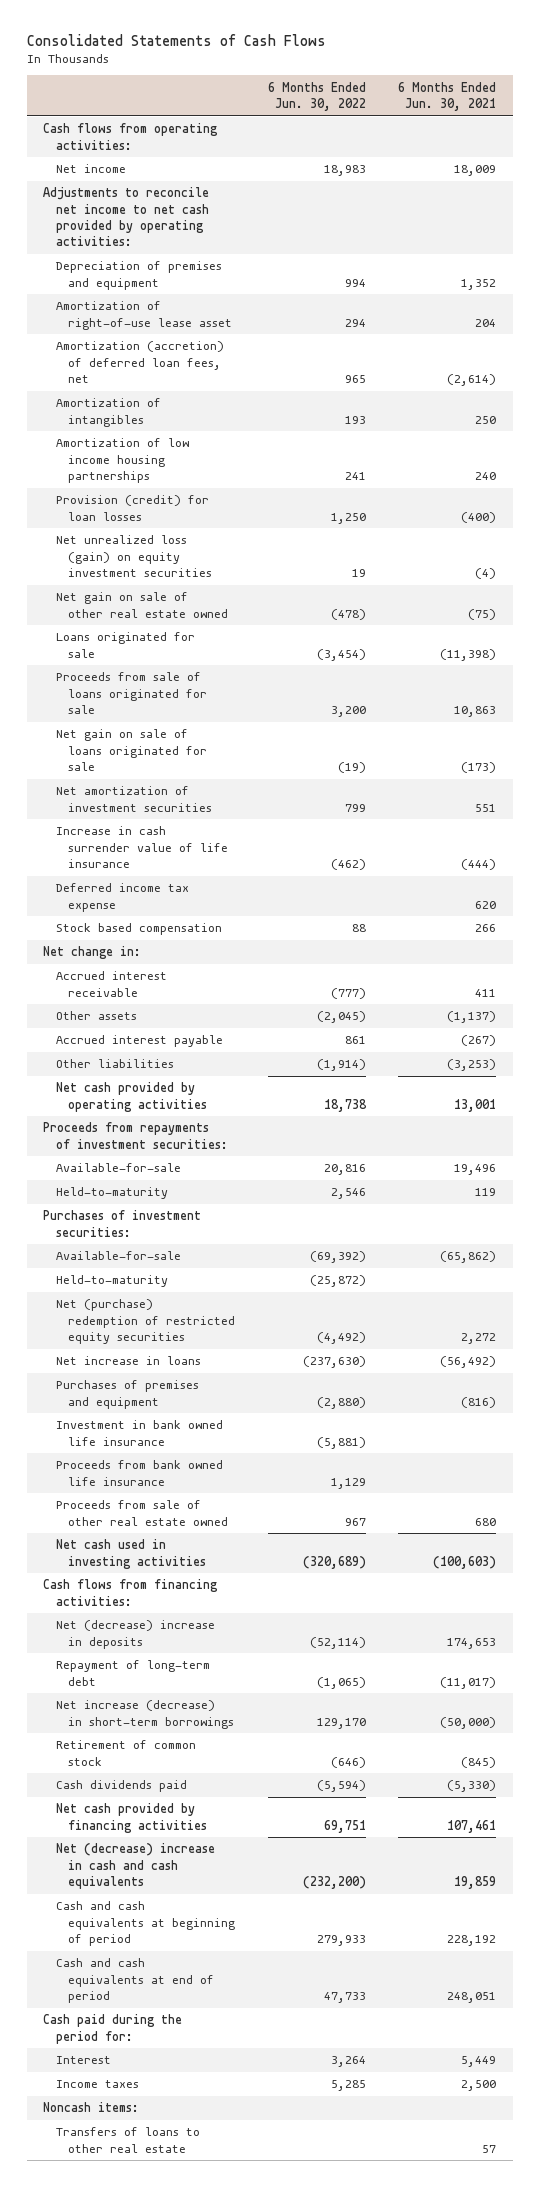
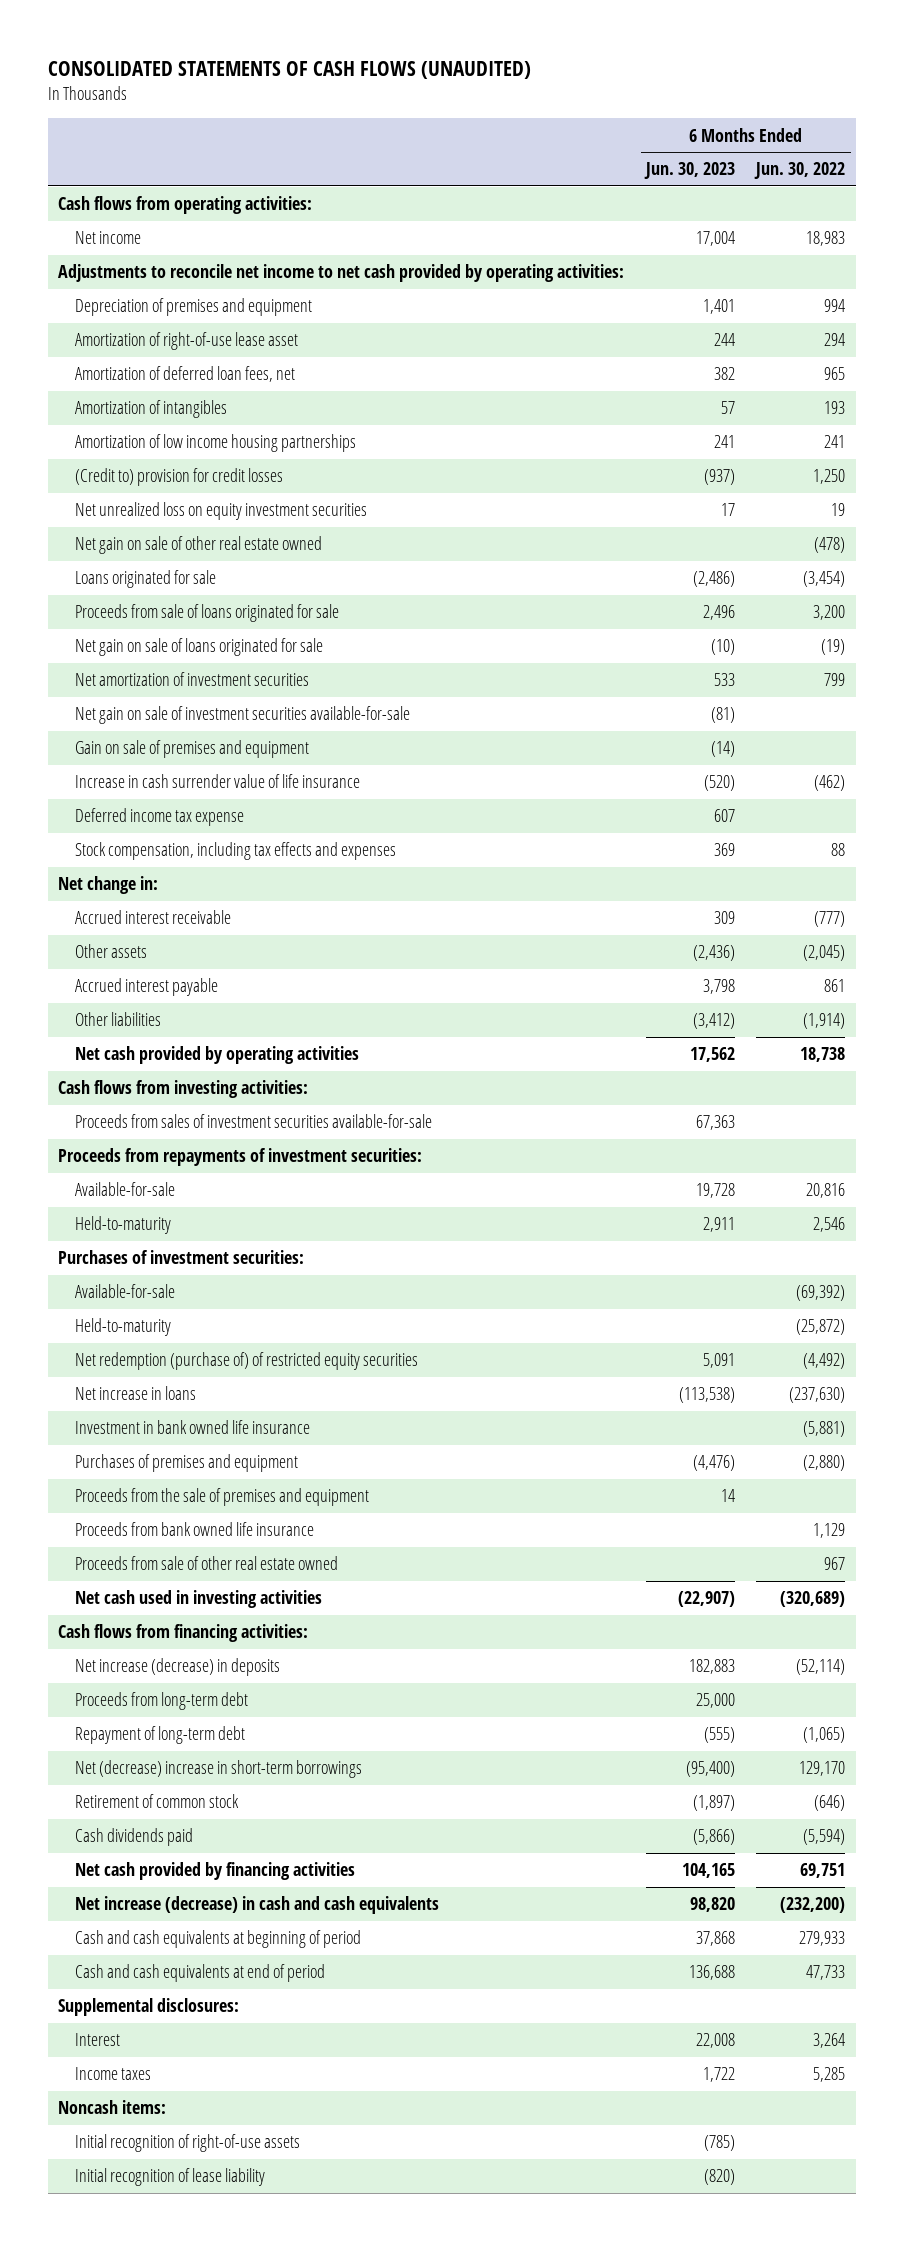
- Consolidated Statements of Cash Flows
+ CONSOLIDATED STATEMENTS OF CASH FLOWS (UNAUDITED)
- | 6 Months Ended Jun. 30, 2022 | 6 Months Ended Jun. 30, 2021
+ | 6 Months Ended Jun. 30, 2023 | 6 Months Ended Jun. 30, 2022
- Amortization (accretion) of deferred loan fees, net | 965 | (2,614)
+ Amortization of deferred loan fees, net | 382 | 965
- Provision (credit) for loan losses | 1,250 | (400)
- Net unrealized loss (gain) on equity investment securities | 19 | (4)
+ (Credit to) provision for credit losses | (937) | 1,250
+ Net unrealized loss on equity investment securities | 17 | 19
+ Net gain on sale of investment securities available-for-sale | (81) |
+ Gain on sale of premises and equipment | (14) |
- Stock based compensation | 88 | 266
+ Stock compensation, including tax effects and expenses | 369 | 88
+ Cash flows from investing activities:
+ Proceeds from sales of investment securities available-for-sale | 67,363 |
- Net (purchase) redemption of restricted equity securities | (4,492) | 2,272
+ Net redemption (purchase of) of restricted equity securities | 5,091 | (4,492)
moved down: Purchases of premises and equipment | (4,476) | (2,880)
+ Proceeds from the sale of premises and equipment | 14 |
- Net (decrease) increase in deposits | (52,114) | 174,653
+ Net increase (decrease) in deposits | 182,883 | (52,114)
+ Proceeds from long-term debt | 25,000 |
- Net increase (decrease) in short-term borrowings | 129,170 | (50,000)
+ Net (decrease) increase in short-term borrowings | (95,400) | 129,170
- Net (decrease) increase in cash and cash equivalents | (232,200) | 19,859
+ Net increase (decrease) in cash and cash equivalents | 98,820 | (232,200)
- Cash paid during the period for:
+ Supplemental disclosures:
- Transfers of loans to other real estate | | 57
+ Initial recognition of right-of-use assets | (785) |
+ Initial recognition of lease liability | (820) |

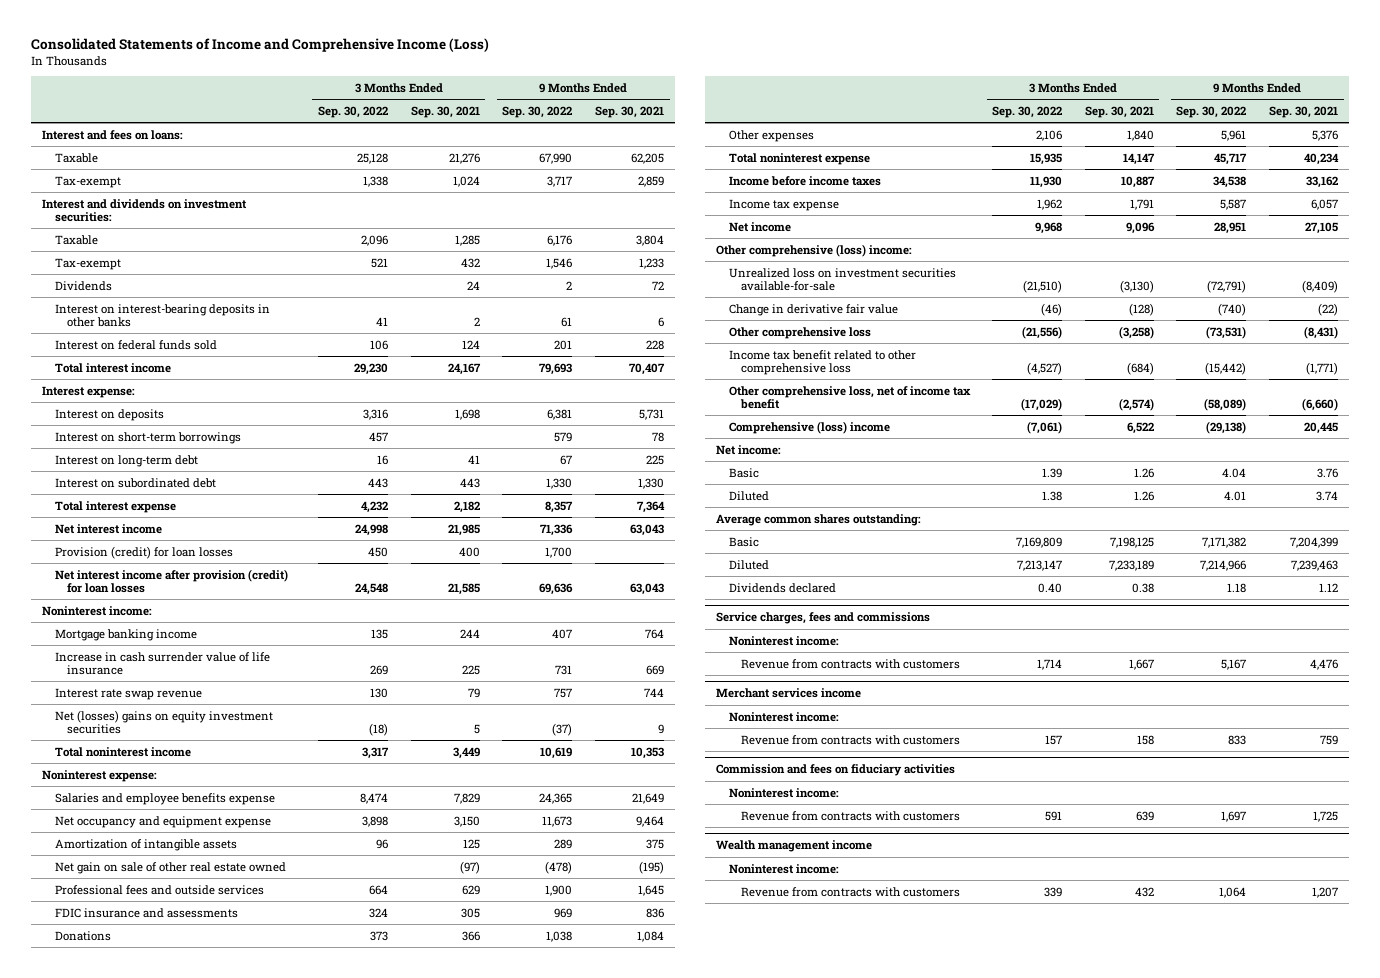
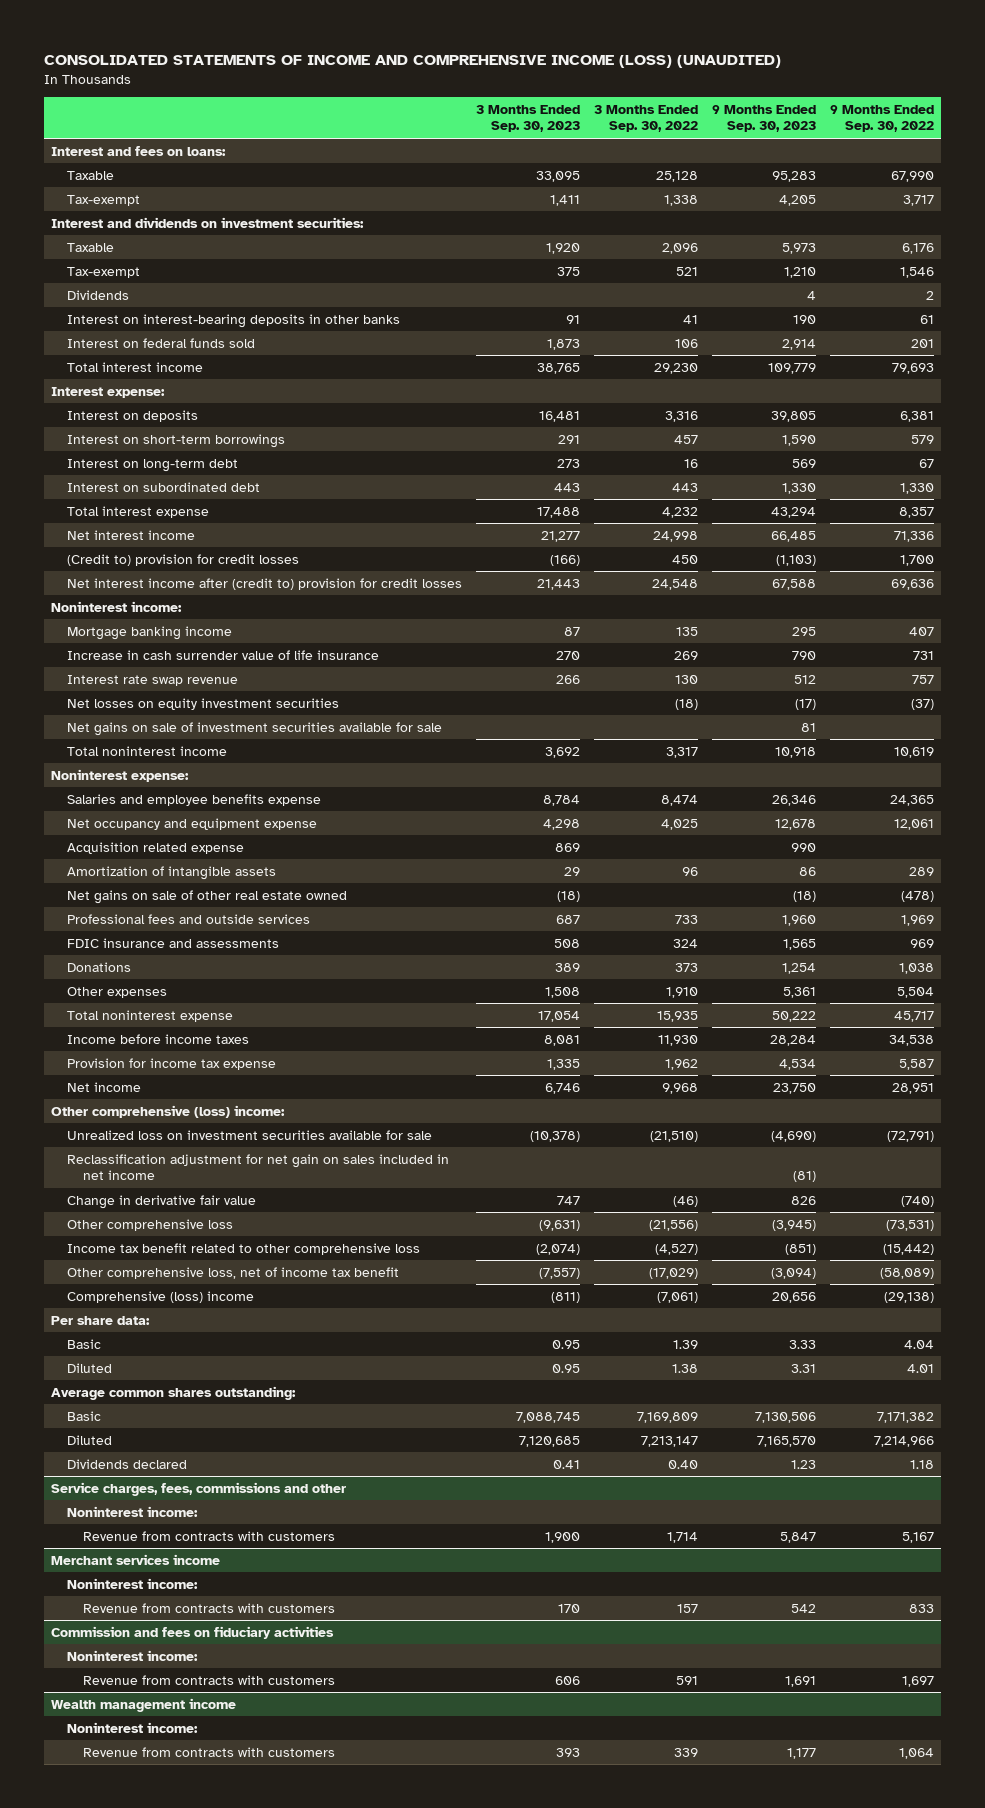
- Consolidated Statements of Income and Comprehensive Income (Loss)
+ CONSOLIDATED STATEMENTS OF INCOME AND COMPREHENSIVE INCOME (LOSS) (UNAUDITED)
- | 3 Months Ended Sep. 30, 2022 | 3 Months Ended Sep. 30, 2021 | 9 Months Ended Sep. 30, 2022 | 9 Months Ended Sep. 30, 2021
+ | 3 Months Ended Sep. 30, 2023 | 3 Months Ended Sep. 30, 2022 | 9 Months Ended Sep. 30, 2023 | 9 Months Ended Sep. 30, 2022
- Provision (credit) for loan losses | 450 | 400 | 1,700 |
- Net interest income after provision (credit) for loan losses | 24,548 | 21,585 | 69,636 | 63,043
+ (Credit to) provision for credit losses | (166) | 450 | (1,103) | 1,700
+ Net interest income after (credit to) provision for credit losses | 21,443 | 24,548 | 67,588 | 69,636
- Net (losses) gains on equity investment securities | (18) | 5 | (37) | 9
+ Net losses on equity investment securities | | (18) | (17) | (37)
+ Net gains on sale of investment securities available for sale | | | 81 |
- Net occupancy and equipment expense | 3,898 | 3,150 | 11,673 | 9,464
+ Net occupancy and equipment expense | 4,298 | 4,025 | 12,678 | 12,061
+ Acquisition related expense | 869 | | 990 |
- Net gain on sale of other real estate owned | | (97) | (478) | (195)
- Professional fees and outside services | 664 | 629 | 1,900 | 1,645
+ Net gains on sale of other real estate owned | (18) | | (18) | (478)
+ Professional fees and outside services | 687 | 733 | 1,960 | 1,969
- Other expenses | 2,106 | 1,840 | 5,961 | 5,376
+ Other expenses | 1,508 | 1,910 | 5,361 | 5,504
- Income tax expense | 1,962 | 1,791 | 5,587 | 6,057
+ Provision for income tax expense | 1,335 | 1,962 | 4,534 | 5,587
- Unrealized loss on investment securities available-for-sale | (21,510) | (3,130) | (72,791) | (8,409)
+ Unrealized loss on investment securities available for sale | (10,378) | (21,510) | (4,690) | (72,791)
+ Reclassification adjustment for net gain on sales included in net income | | | (81) |
- Net income:
+ Per share data:
- Service charges, fees and commissions
+ Service charges, fees, commissions and other

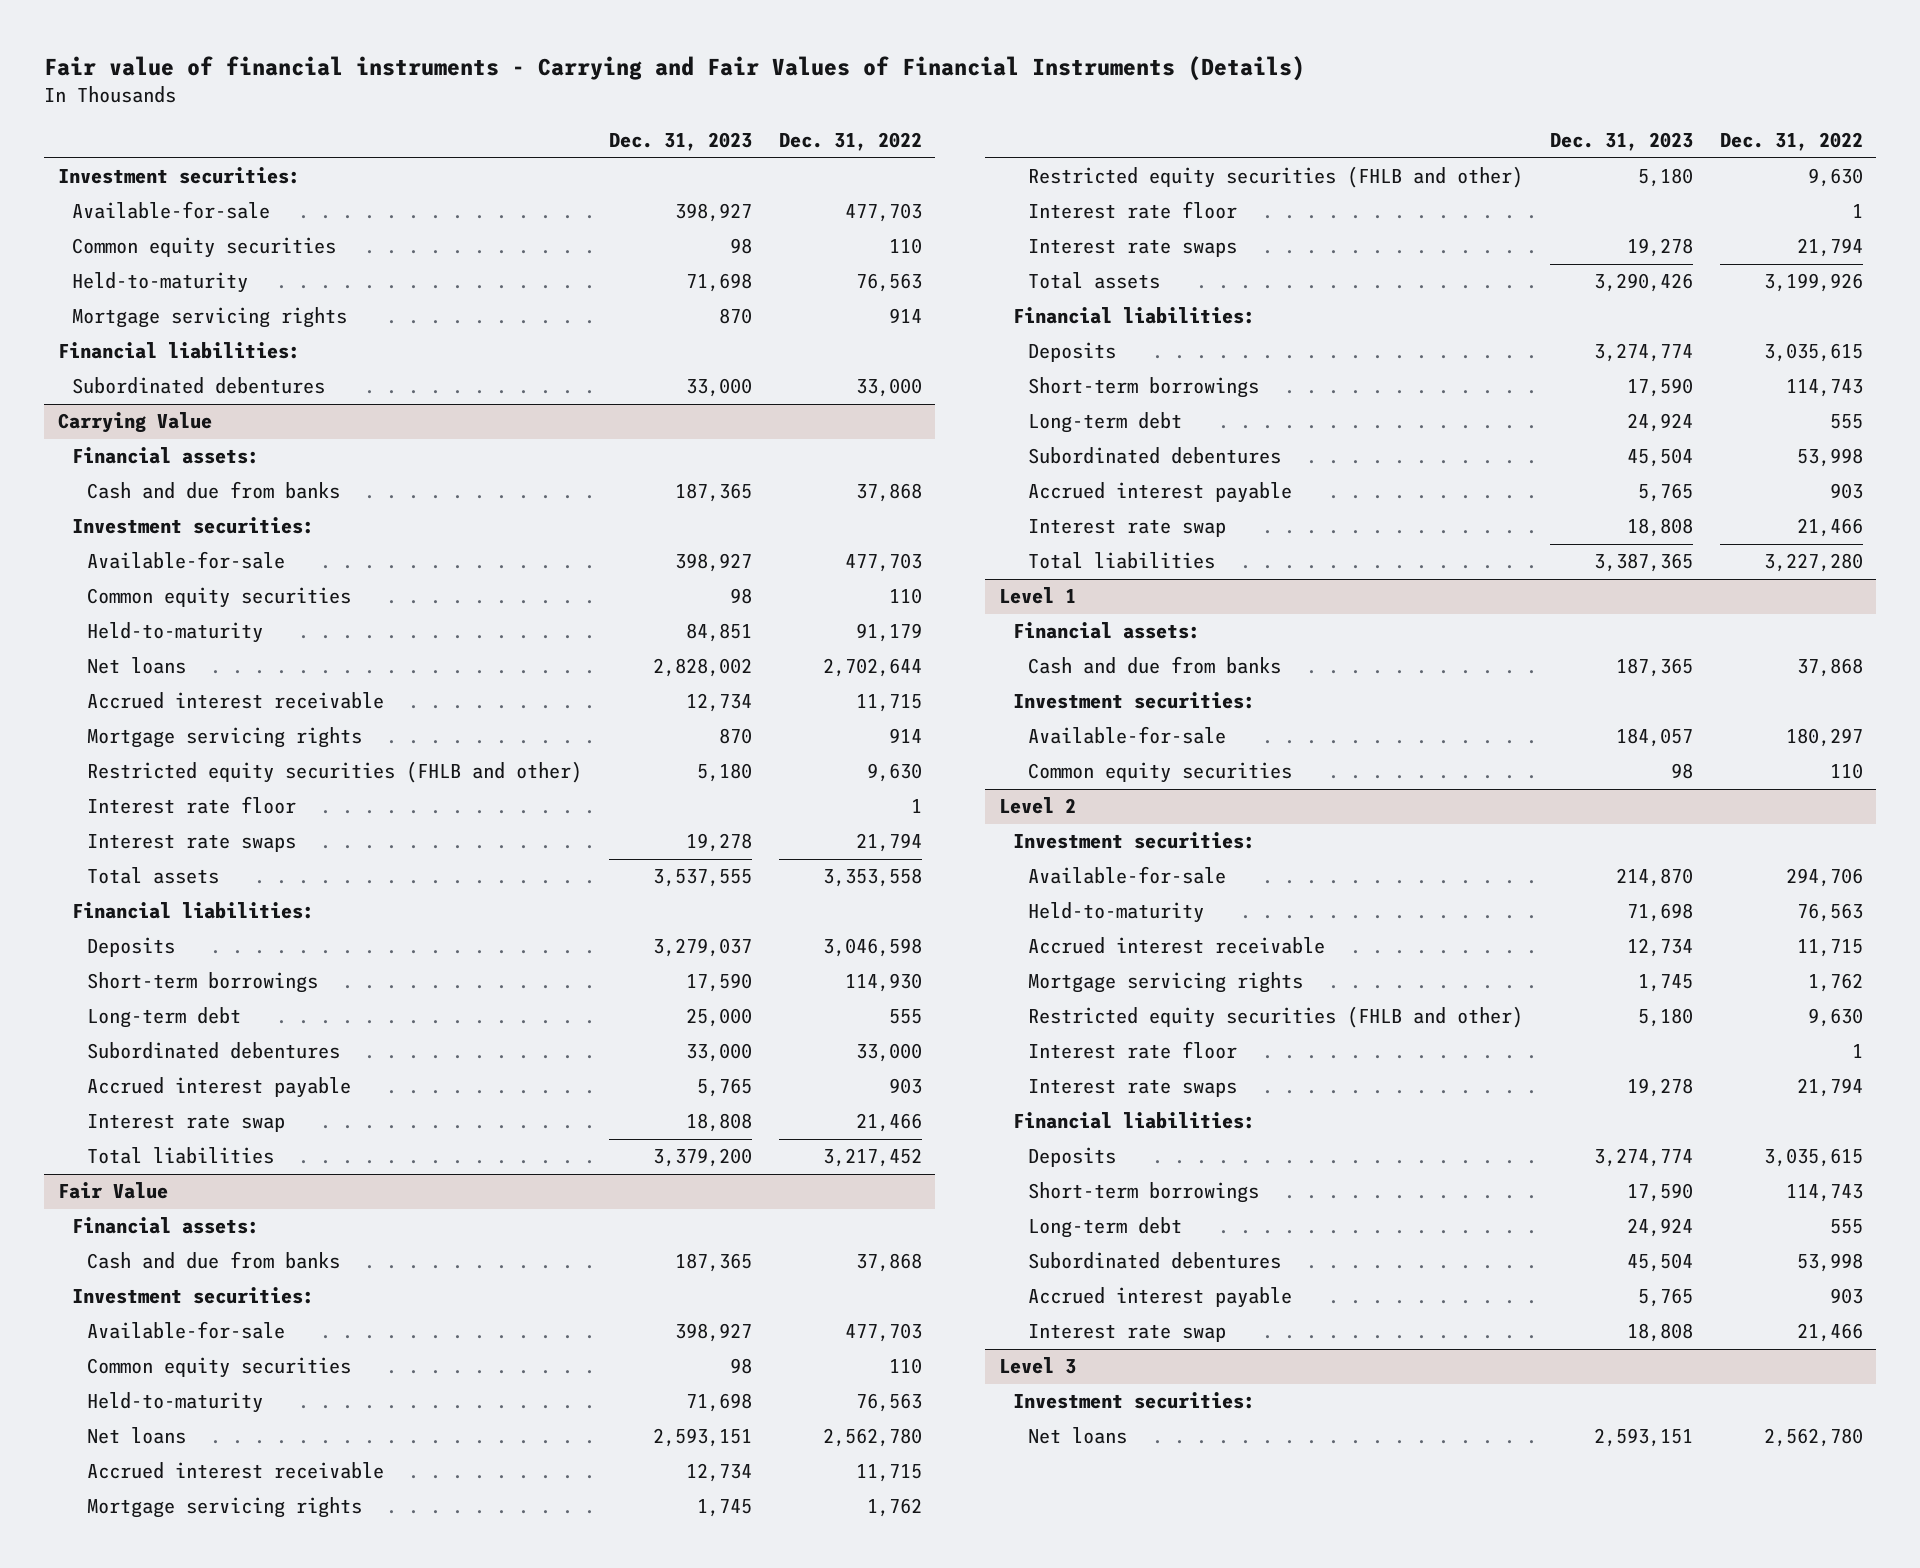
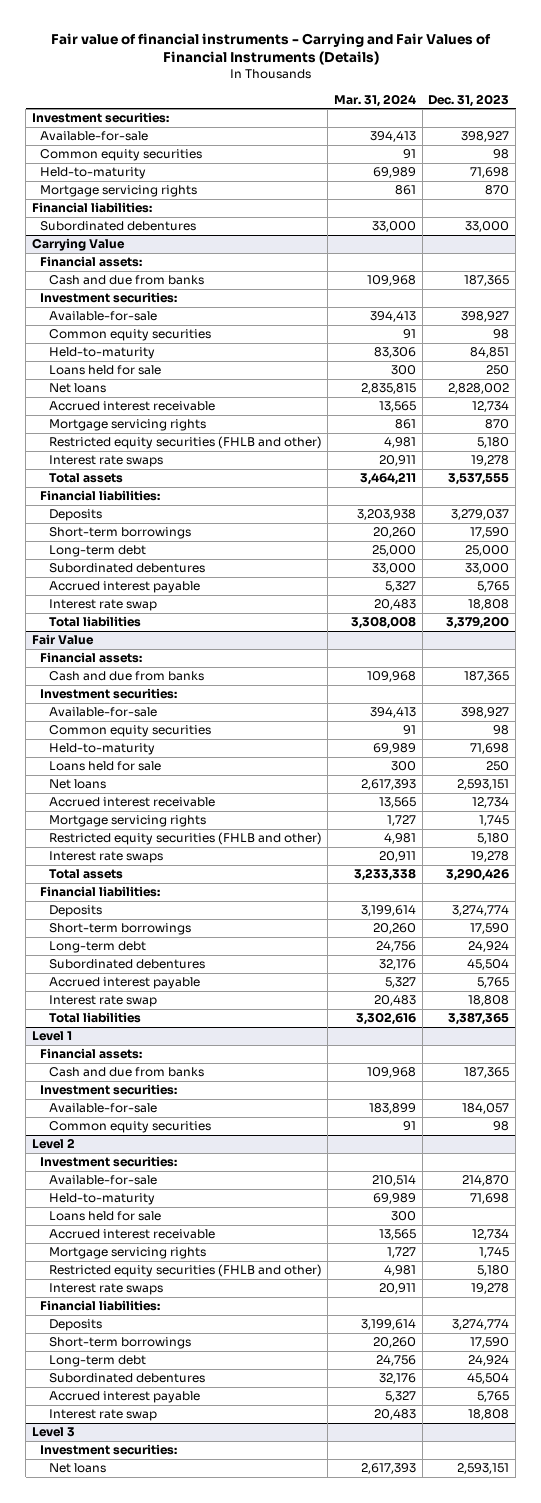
- | Dec. 31, 2023 | Dec. 31, 2022
+ | Mar. 31, 2024 | Dec. 31, 2023
@ Carrying Value
+ Loans held for sale | 300 | 250
- Interest rate floor | | 1
@ Fair Value
+ Loans held for sale | 300 | 250
- Interest rate floor | | 1
@ Level 2
+ Loans held for sale | 300 |
- Interest rate floor | | 1

